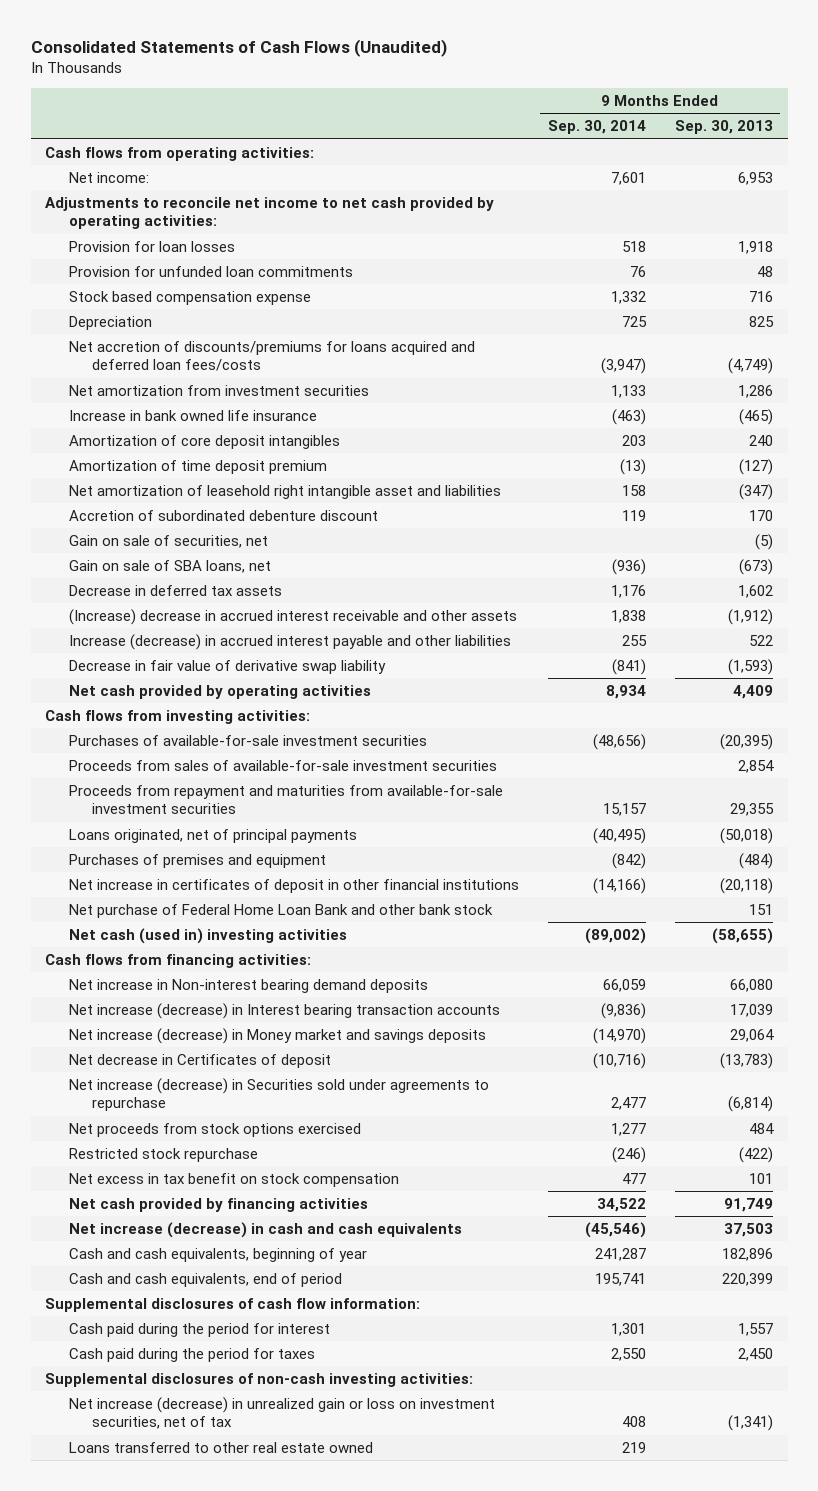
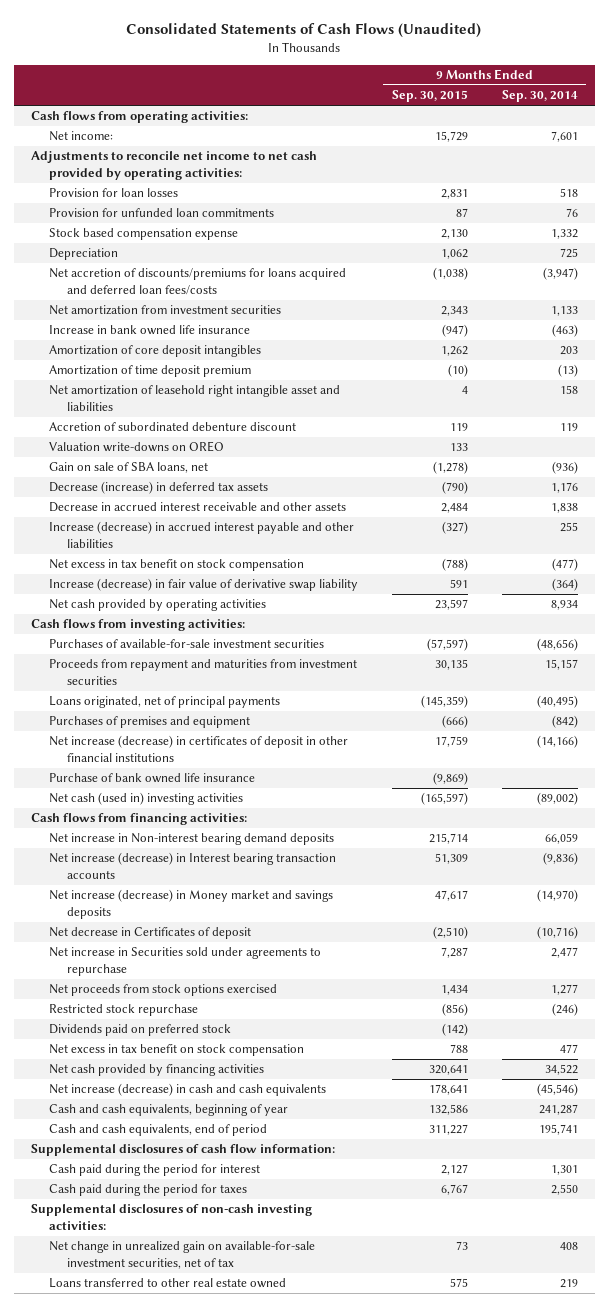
- | 9 Months Ended Sep. 30, 2014 | 9 Months Ended Sep. 30, 2013
+ | 9 Months Ended Sep. 30, 2015 | 9 Months Ended Sep. 30, 2014
- Gain on sale of securities, net | | (5)
+ Valuation write-downs on OREO | 133 |
- Decrease in deferred tax assets | 1,176 | 1,602
- (Increase) decrease in accrued interest receivable and other assets | 1,838 | (1,912)
+ Decrease (increase) in deferred tax assets | (790) | 1,176
+ Decrease in accrued interest receivable and other assets | 2,484 | 1,838
- Decrease in fair value of derivative swap liability | (841) | (1,593)
+ Net excess in tax benefit on stock compensation | (788) | (477)
+ Increase (decrease) in fair value of derivative swap liability | 591 | (364)
- Proceeds from sales of available-for-sale investment securities | | 2,854
- Proceeds from repayment and maturities from available-for-sale investment securities | 15,157 | 29,355
+ Proceeds from repayment and maturities from investment securities | 30,135 | 15,157
- Net increase in certificates of deposit in other financial institutions | (14,166) | (20,118)
- Net purchase of Federal Home Loan Bank and other bank stock | | 151
+ Net increase (decrease) in certificates of deposit in other financial institutions | 17,759 | (14,166)
+ Purchase of bank owned life insurance | (9,869) |
- Net increase (decrease) in Securities sold under agreements to repurchase | 2,477 | (6,814)
+ Net increase in Securities sold under agreements to repurchase | 7,287 | 2,477
+ Dividends paid on preferred stock | (142) |
- Net increase (decrease) in unrealized gain or loss on investment securities, net of tax | 408 | (1,341)
+ Net change in unrealized gain on available-for-sale investment securities, net of tax | 73 | 408

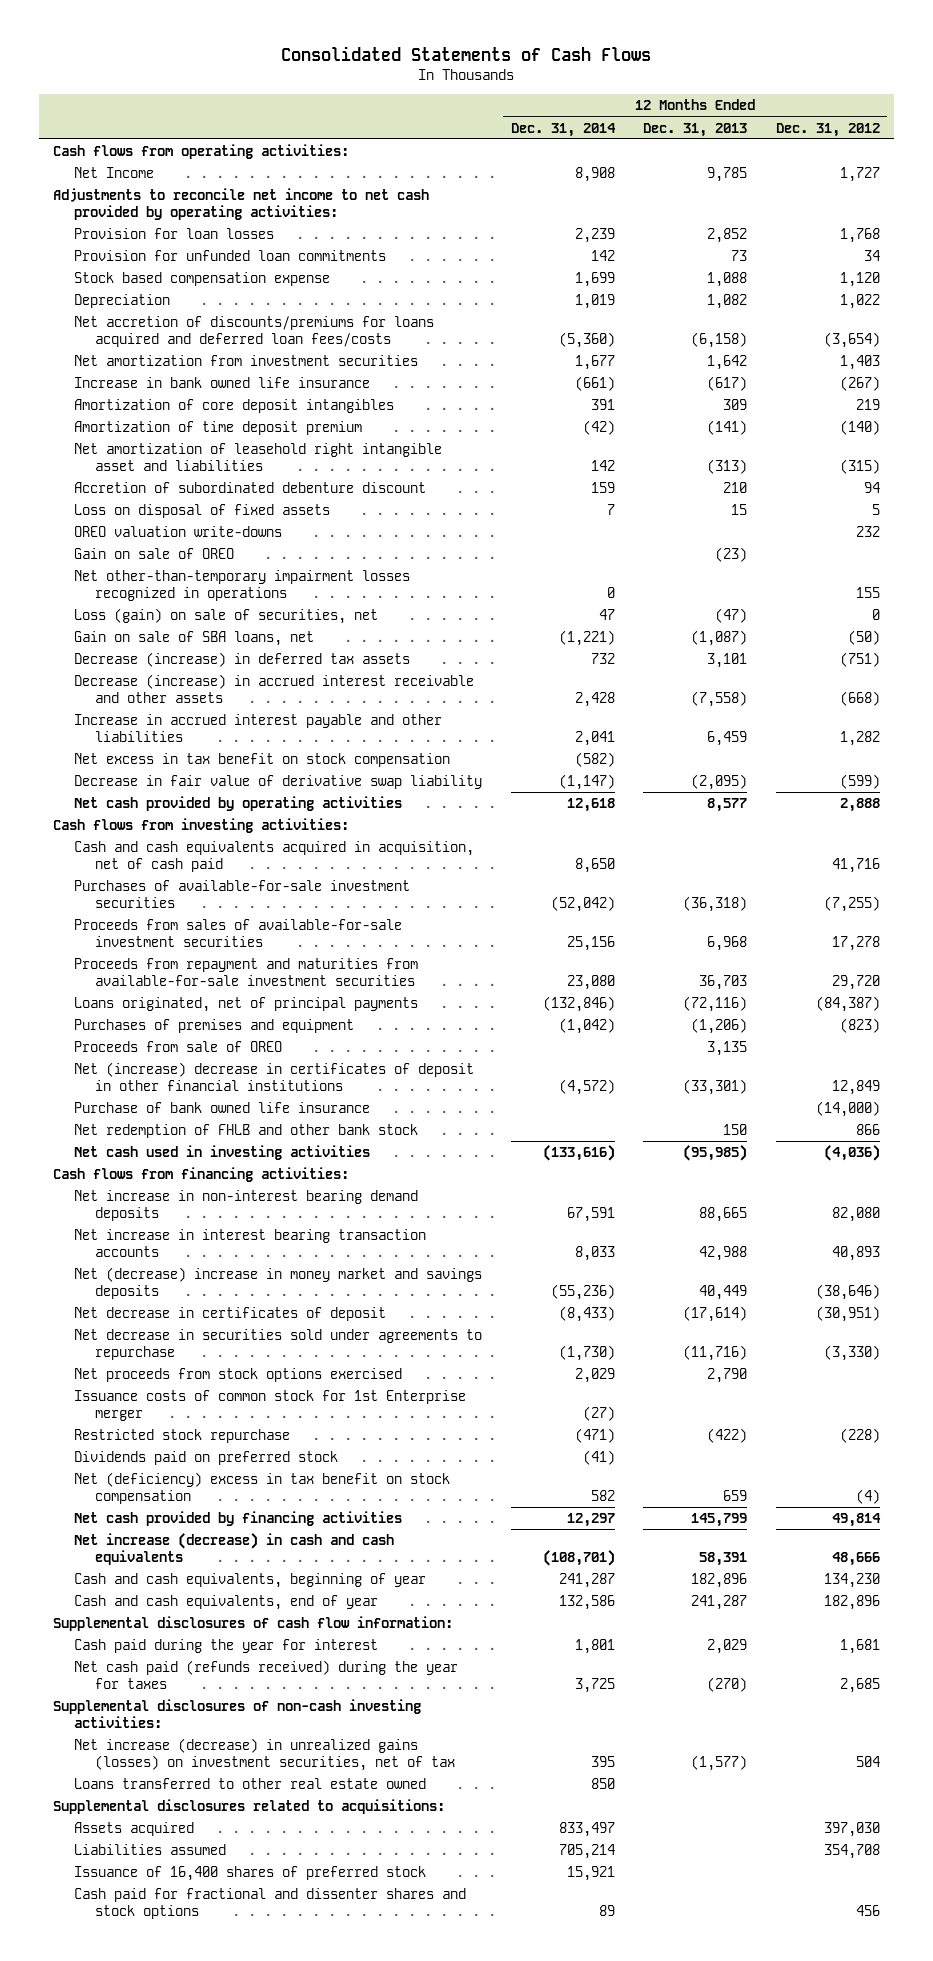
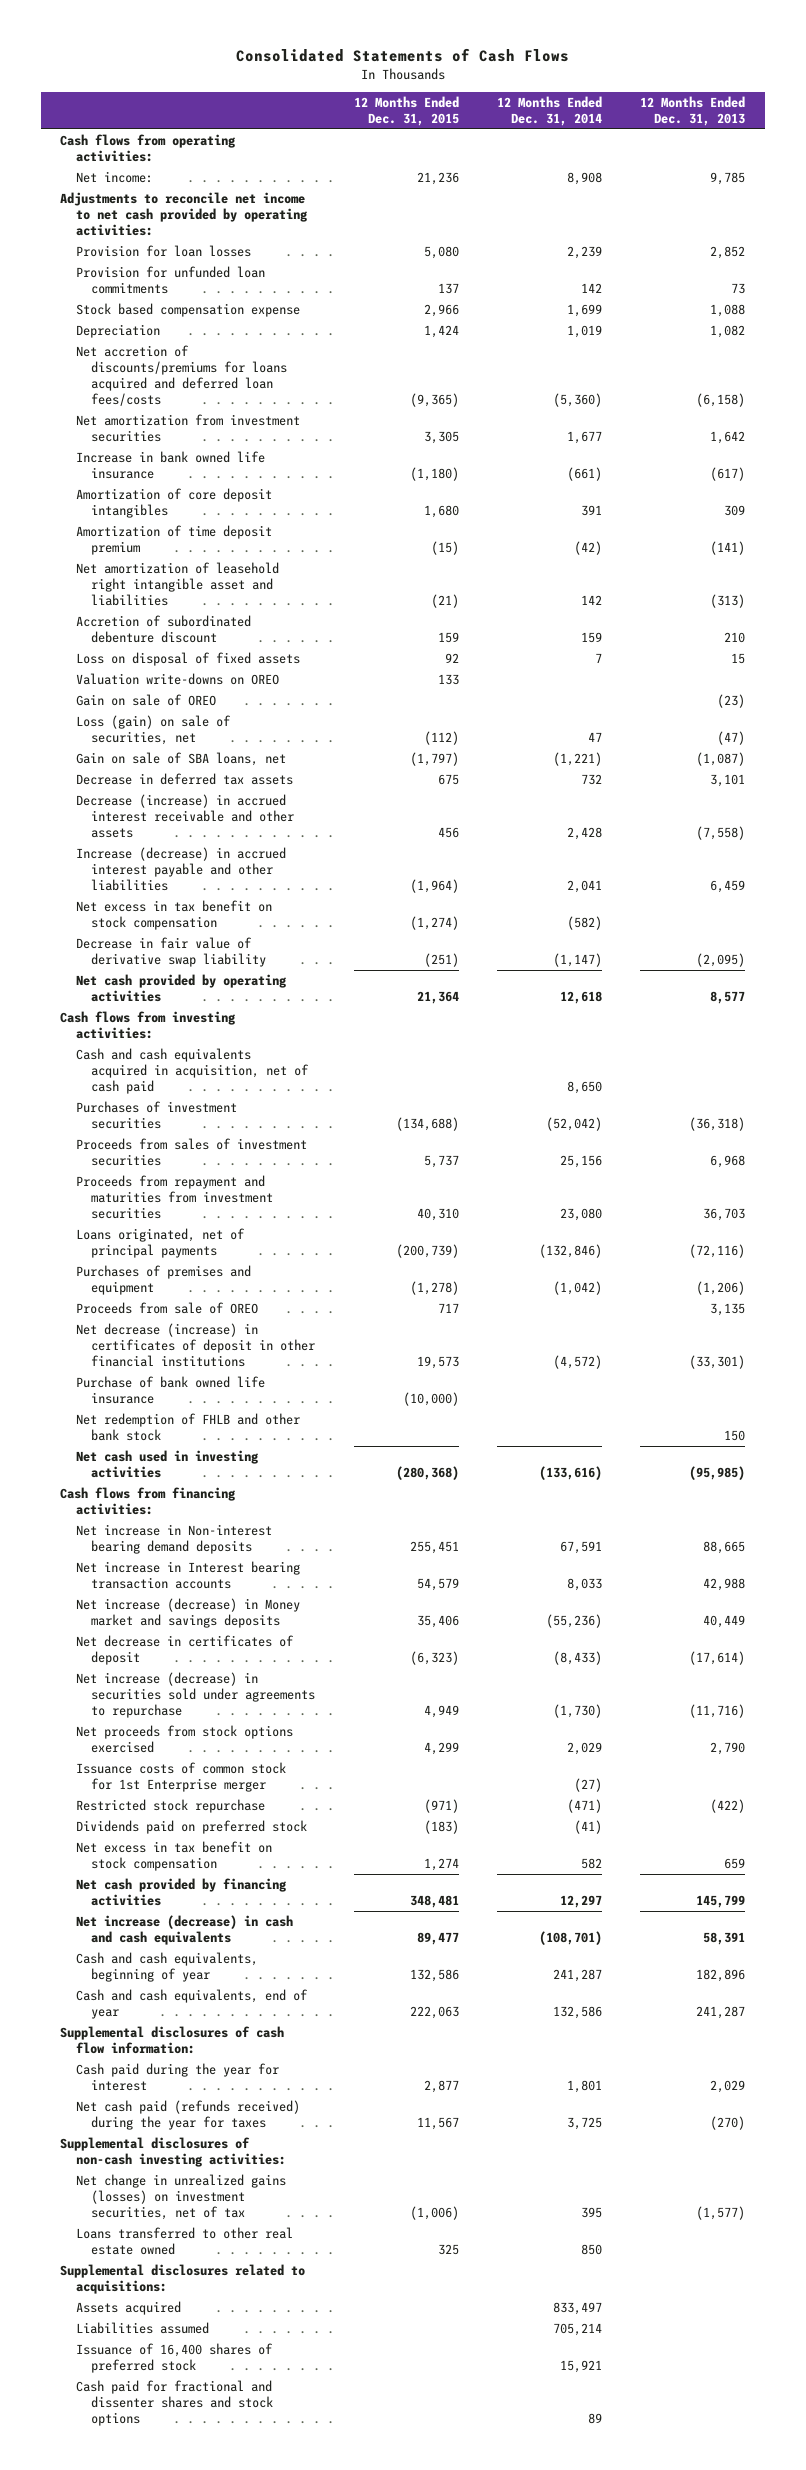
- | 12 Months Ended Dec. 31, 2014 | 12 Months Ended Dec. 31, 2013 | 12 Months Ended Dec. 31, 2012
+ | 12 Months Ended Dec. 31, 2015 | 12 Months Ended Dec. 31, 2014 | 12 Months Ended Dec. 31, 2013
- Net Income | 8,908 | 9,785 | 1,727
+ Net income: | 21,236 | 8,908 | 9,785
- OREO valuation write-downs | | | 232
+ Valuation write-downs on OREO | 133 | |
- Net other-than-temporary impairment losses recognized in operations | 0 | | 155
- Decrease (increase) in deferred tax assets | 732 | 3,101 | (751)
+ Decrease in deferred tax assets | 675 | 732 | 3,101
- Increase in accrued interest payable and other liabilities | 2,041 | 6,459 | 1,282
+ Increase (decrease) in accrued interest payable and other liabilities | (1,964) | 2,041 | 6,459
- Purchases of available-for-sale investment securities | (52,042) | (36,318) | (7,255)
- Proceeds from sales of available-for-sale investment securities | 25,156 | 6,968 | 17,278
- Proceeds from repayment and maturities from available-for-sale investment securities | 23,080 | 36,703 | 29,720
+ Purchases of investment securities | (134,688) | (52,042) | (36,318)
+ Proceeds from sales of investment securities | 5,737 | 25,156 | 6,968
+ Proceeds from repayment and maturities from investment securities | 40,310 | 23,080 | 36,703
- Net (increase) decrease in certificates of deposit in other financial institutions | (4,572) | (33,301) | 12,849
+ Net decrease (increase) in certificates of deposit in other financial institutions | 19,573 | (4,572) | (33,301)
- Net increase in non-interest bearing demand deposits | 67,591 | 88,665 | 82,080
- Net increase in interest bearing transaction accounts | 8,033 | 42,988 | 40,893
- Net (decrease) increase in money market and savings deposits | (55,236) | 40,449 | (38,646)
+ Net increase in Non-interest bearing demand deposits | 255,451 | 67,591 | 88,665
+ Net increase in Interest bearing transaction accounts | 54,579 | 8,033 | 42,988
+ Net increase (decrease) in Money market and savings deposits | 35,406 | (55,236) | 40,449
- Net decrease in securities sold under agreements to repurchase | (1,730) | (11,716) | (3,330)
+ Net increase (decrease) in securities sold under agreements to repurchase | 4,949 | (1,730) | (11,716)
- Net (deficiency) excess in tax benefit on stock compensation | 582 | 659 | (4)
+ Net excess in tax benefit on stock compensation | 1,274 | 582 | 659
- Net increase (decrease) in unrealized gains (losses) on investment securities, net of tax | 395 | (1,577) | 504
+ Net change in unrealized gains (losses) on investment securities, net of tax | (1,006) | 395 | (1,577)

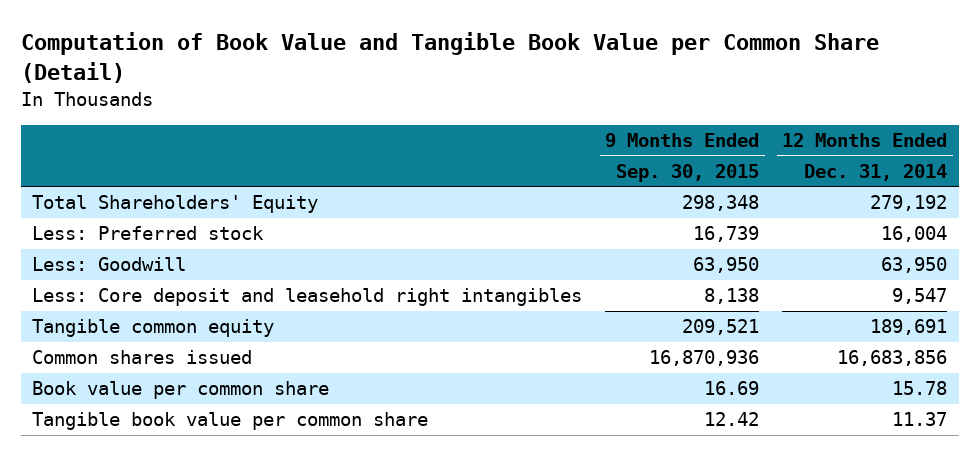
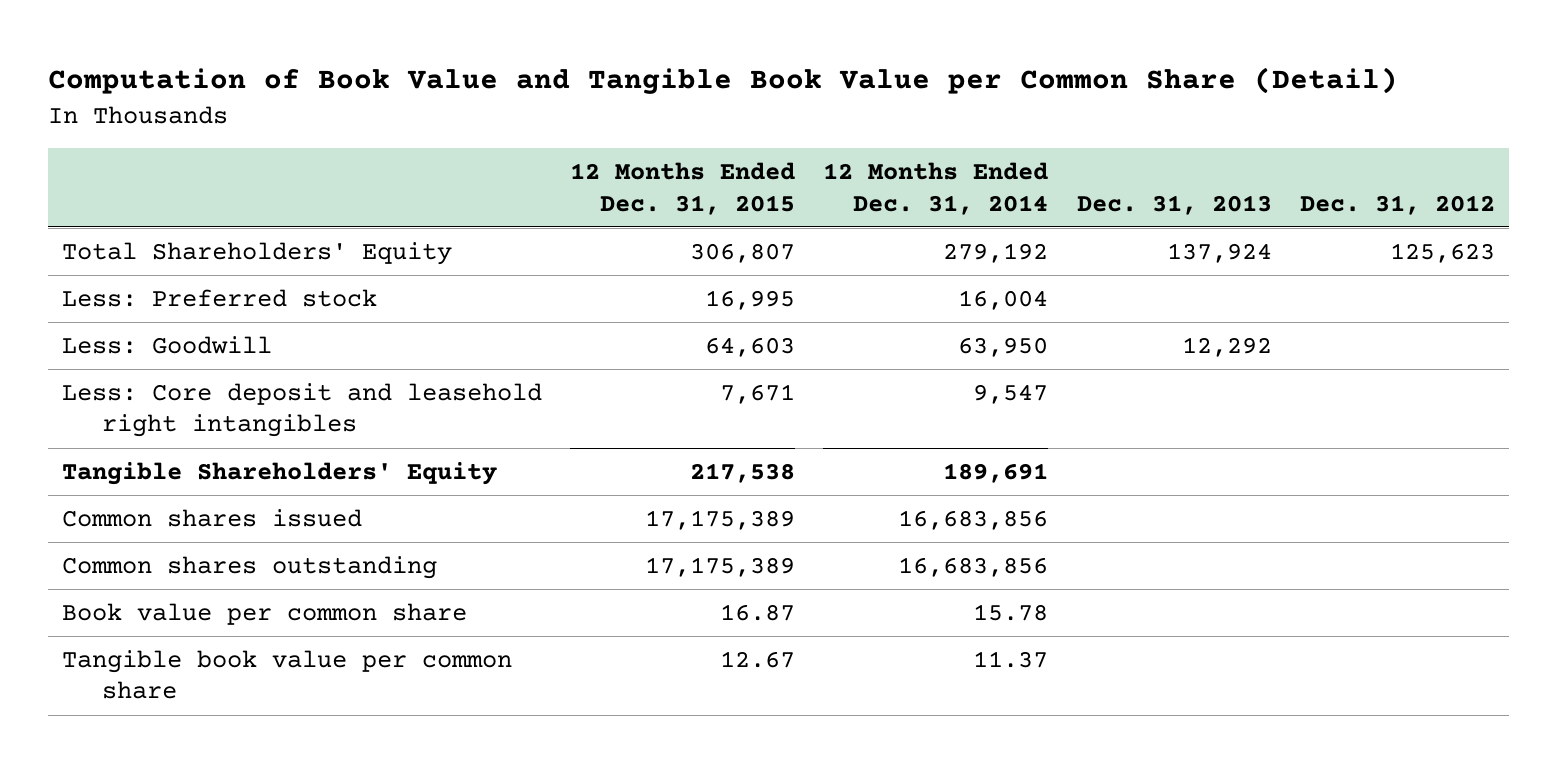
- | 9 Months Ended Sep. 30, 2015 | 12 Months Ended Dec. 31, 2014
+ | 12 Months Ended Dec. 31, 2015 | 12 Months Ended Dec. 31, 2014 | Dec. 31, 2013 | Dec. 31, 2012
- Tangible common equity | 209,521 | 189,691
+ Tangible Shareholders' Equity | 217,538 | 189,691 | |
+ Common shares outstanding | 17,175,389 | 16,683,856 | |

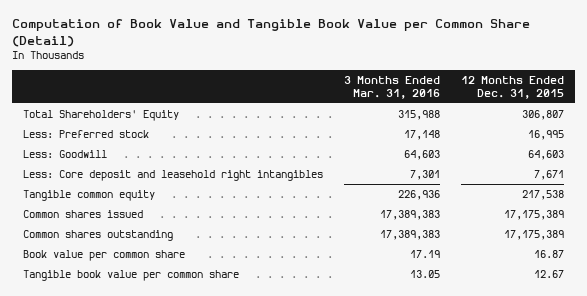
- | 12 Months Ended Dec. 31, 2015 | 12 Months Ended Dec. 31, 2014 | Dec. 31, 2013 | Dec. 31, 2012
+ | 3 Months Ended Mar. 31, 2016 | 12 Months Ended Dec. 31, 2015
- Tangible Shareholders' Equity | 217,538 | 189,691 | |
+ Tangible common equity | 226,936 | 217,538

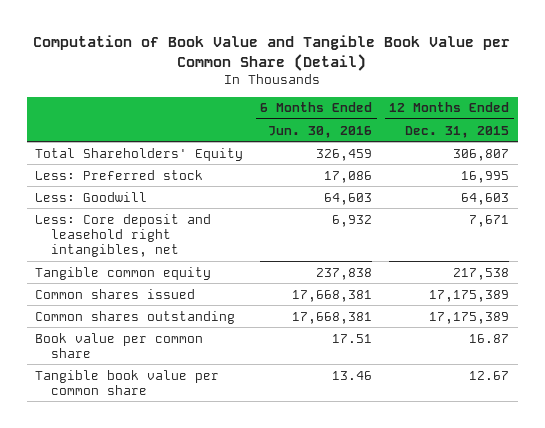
- | 3 Months Ended Mar. 31, 2016 | 12 Months Ended Dec. 31, 2015
+ | 6 Months Ended Jun. 30, 2016 | 12 Months Ended Dec. 31, 2015
- Less: Core deposit and leasehold right intangibles | 7,301 | 7,671
+ Less: Core deposit and leasehold right intangibles, net | 6,932 | 7,671

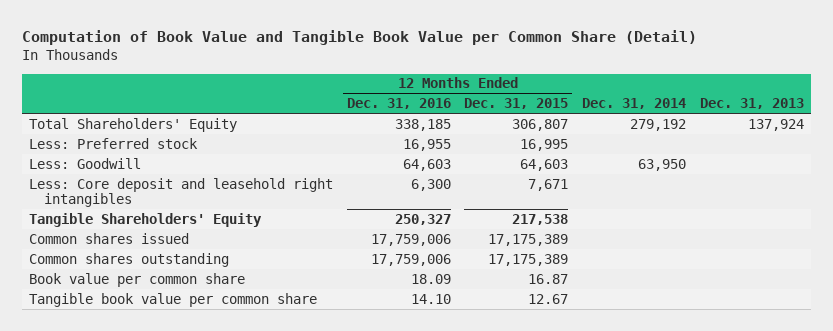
- | 6 Months Ended Jun. 30, 2016 | 12 Months Ended Dec. 31, 2015
+ | 12 Months Ended Dec. 31, 2016 | 12 Months Ended Dec. 31, 2015 | Dec. 31, 2014 | Dec. 31, 2013
- Less: Core deposit and leasehold right intangibles, net | 6,932 | 7,671
- Tangible common equity | 237,838 | 217,538
+ Less: Core deposit and leasehold right intangibles | 6,300 | 7,671 | |
+ Tangible Shareholders' Equity | 250,327 | 217,538 | |

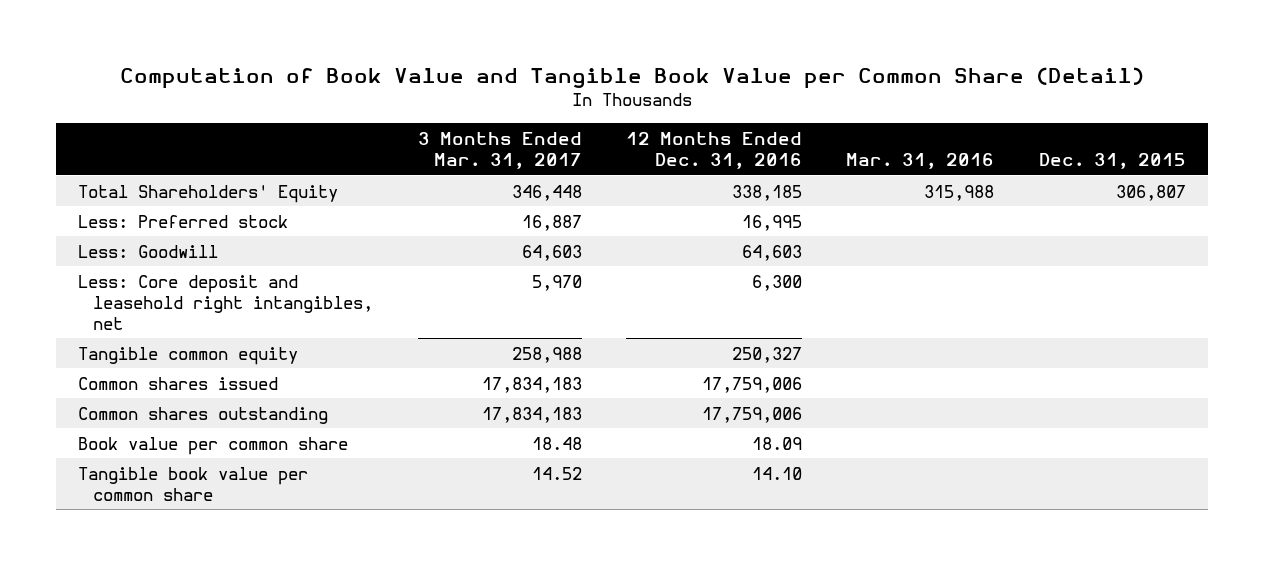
- | 12 Months Ended Dec. 31, 2016 | 12 Months Ended Dec. 31, 2015 | Dec. 31, 2014 | Dec. 31, 2013
+ | 3 Months Ended Mar. 31, 2017 | 12 Months Ended Dec. 31, 2016 | Mar. 31, 2016 | Dec. 31, 2015
- Less: Preferred stock | 16,955 | 16,995 | |
+ Less: Preferred stock | 16,887 | 16,995 | |
- Less: Core deposit and leasehold right intangibles | 6,300 | 7,671 | |
- Tangible Shareholders' Equity | 250,327 | 217,538 | |
+ Less: Core deposit and leasehold right intangibles, net | 5,970 | 6,300 | |
+ Tangible common equity | 258,988 | 250,327 | |

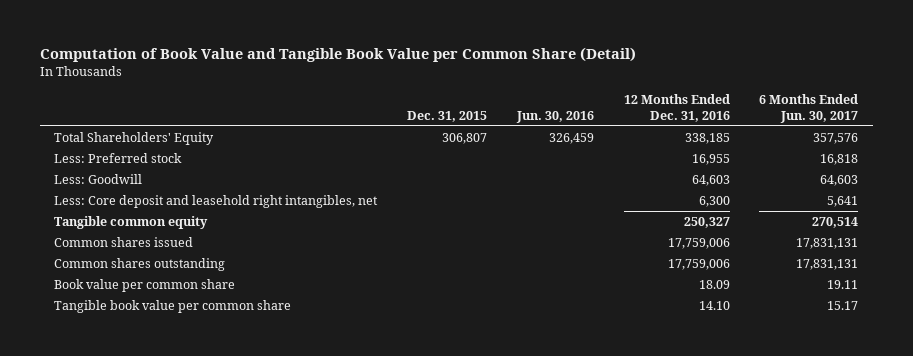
- | 3 Months Ended Mar. 31, 2017 | 12 Months Ended Dec. 31, 2016 | Mar. 31, 2016 | Dec. 31, 2015
+ | Dec. 31, 2015 | Jun. 30, 2016 | 12 Months Ended Dec. 31, 2016 | 6 Months Ended Jun. 30, 2017
- Less: Preferred stock | 16,887 | 16,995 | |
+ Less: Preferred stock | | | 16,955 | 16,818

